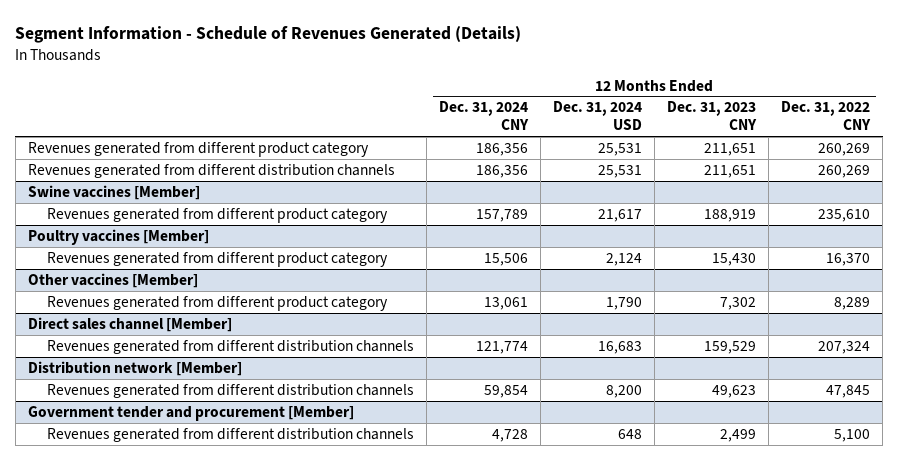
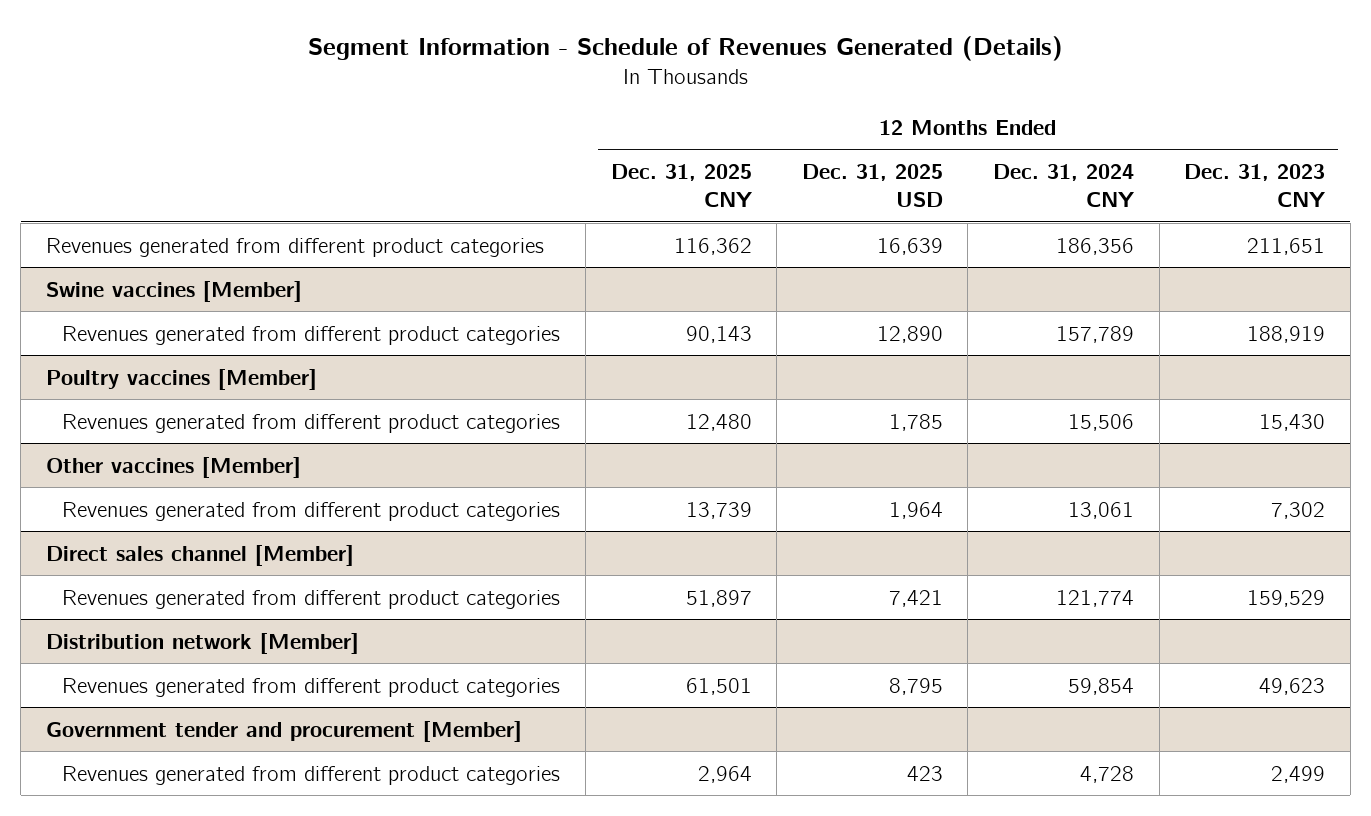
- | 12 Months Ended Dec. 31, 2024 CNY | 12 Months Ended Dec. 31, 2024 USD | 12 Months Ended Dec. 31, 2023 CNY | 12 Months Ended Dec. 31, 2022 CNY
+ | 12 Months Ended Dec. 31, 2025 CNY | 12 Months Ended Dec. 31, 2025 USD | 12 Months Ended Dec. 31, 2024 CNY | 12 Months Ended Dec. 31, 2023 CNY
- Revenues generated from different product category | 186,356 | 25,531 | 211,651 | 260,269
- Revenues generated from different distribution channels | 186,356 | 25,531 | 211,651 | 260,269
+ Revenues generated from different product categories | 116,362 | 16,639 | 186,356 | 211,651
@ Swine vaccines [Member]
- Revenues generated from different product category | 157,789 | 21,617 | 188,919 | 235,610
+ Revenues generated from different product categories | 90,143 | 12,890 | 157,789 | 188,919
@ Poultry vaccines [Member]
- Revenues generated from different product category | 15,506 | 2,124 | 15,430 | 16,370
+ Revenues generated from different product categories | 12,480 | 1,785 | 15,506 | 15,430
@ Other vaccines [Member]
- Revenues generated from different product category | 13,061 | 1,790 | 7,302 | 8,289
+ Revenues generated from different product categories | 13,739 | 1,964 | 13,061 | 7,302
@ Direct sales channel [Member]
- Revenues generated from different distribution channels | 121,774 | 16,683 | 159,529 | 207,324
+ Revenues generated from different product categories | 51,897 | 7,421 | 121,774 | 159,529
@ Distribution network [Member]
- Revenues generated from different distribution channels | 59,854 | 8,200 | 49,623 | 47,845
+ Revenues generated from different product categories | 61,501 | 8,795 | 59,854 | 49,623
@ Government tender and procurement [Member]
- Revenues generated from different distribution channels | 4,728 | 648 | 2,499 | 5,100
+ Revenues generated from different product categories | 2,964 | 423 | 4,728 | 2,499

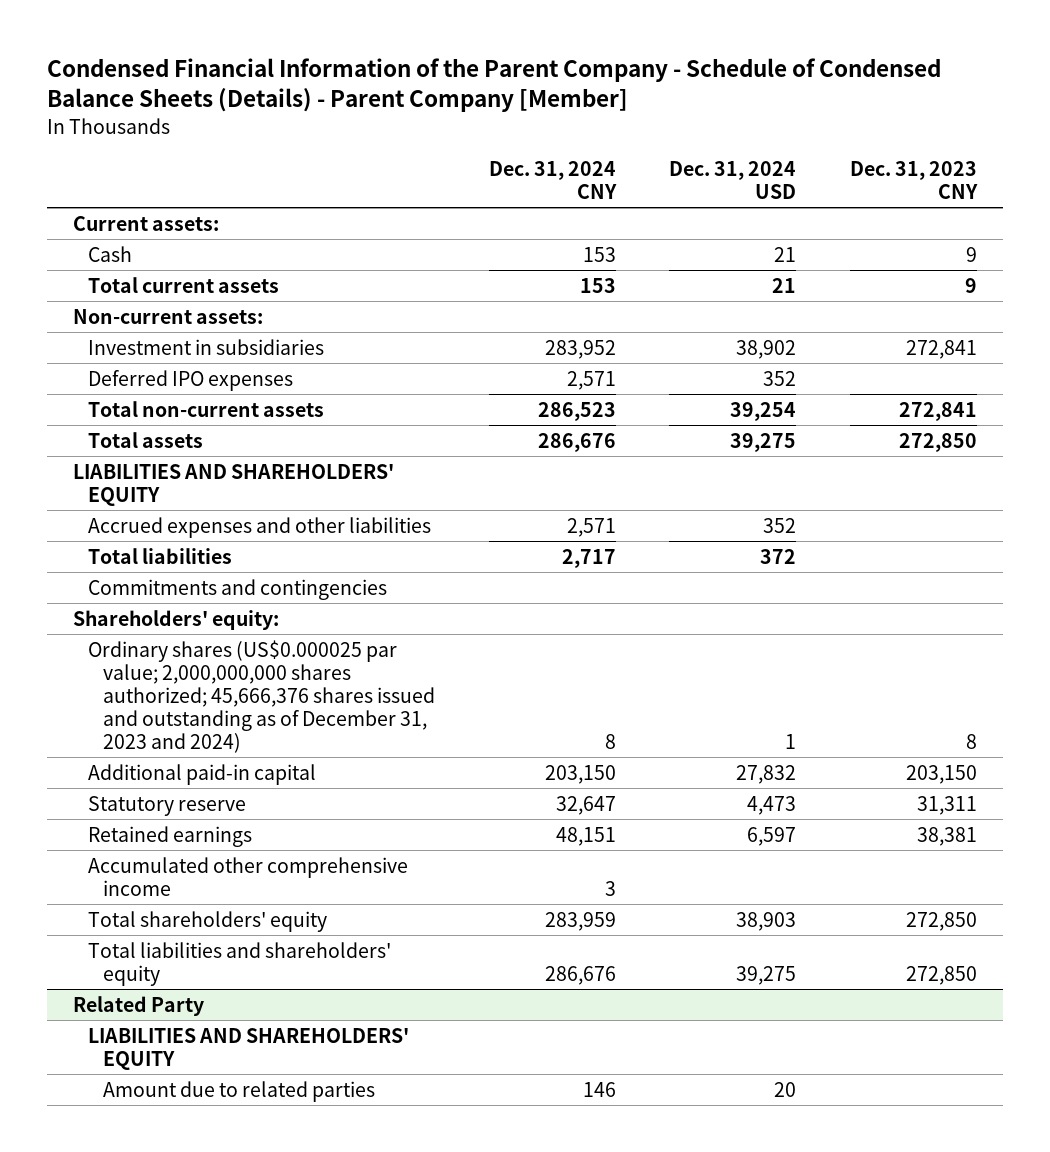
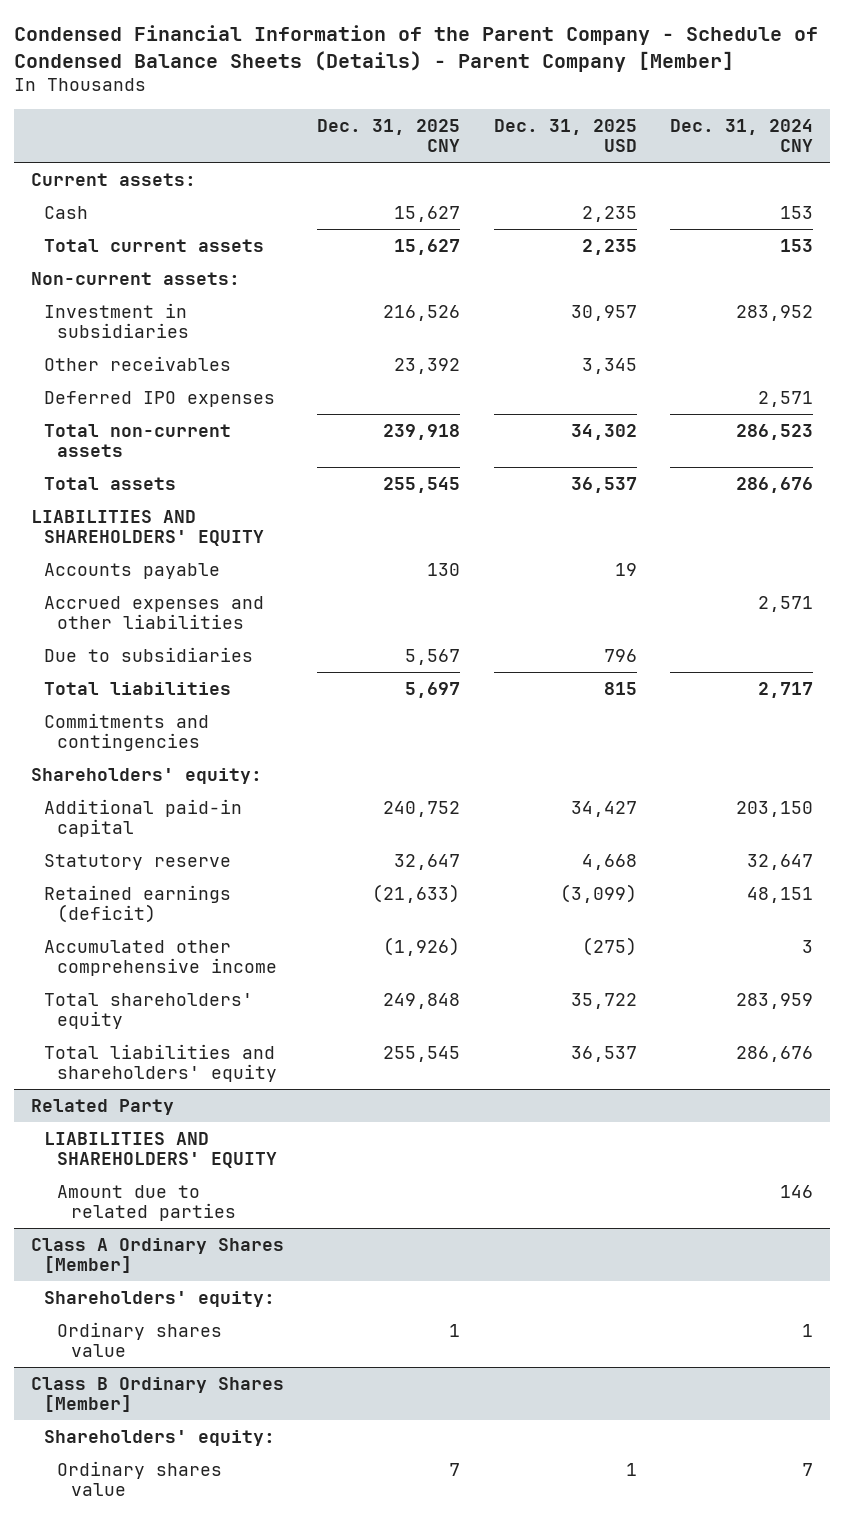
- | Dec. 31, 2024 CNY | Dec. 31, 2024 USD | Dec. 31, 2023 CNY
+ | Dec. 31, 2025 CNY | Dec. 31, 2025 USD | Dec. 31, 2024 CNY
+ Other receivables | 23,392 | 3,345 |
+ Accounts payable | 130 | 19 |
+ Due to subsidiaries | 5,567 | 796 |
- Ordinary shares (US$0.000025 par value; 2,000,000,000 shares authorized; 45,666,376 shares issued and outstanding as of December 31, 2023 and 2024) | 8 | 1 | 8
- Retained earnings | 48,151 | 6,597 | 38,381
+ Retained earnings (deficit) | (21,633) | (3,099) | 48,151
+ Class A Ordinary Shares [Member]
+ Shareholders' equity:
+ Ordinary shares value | 1 | | 1
+ Class B Ordinary Shares [Member]
+ Shareholders' equity:
+ Ordinary shares value | 7 | 1 | 7

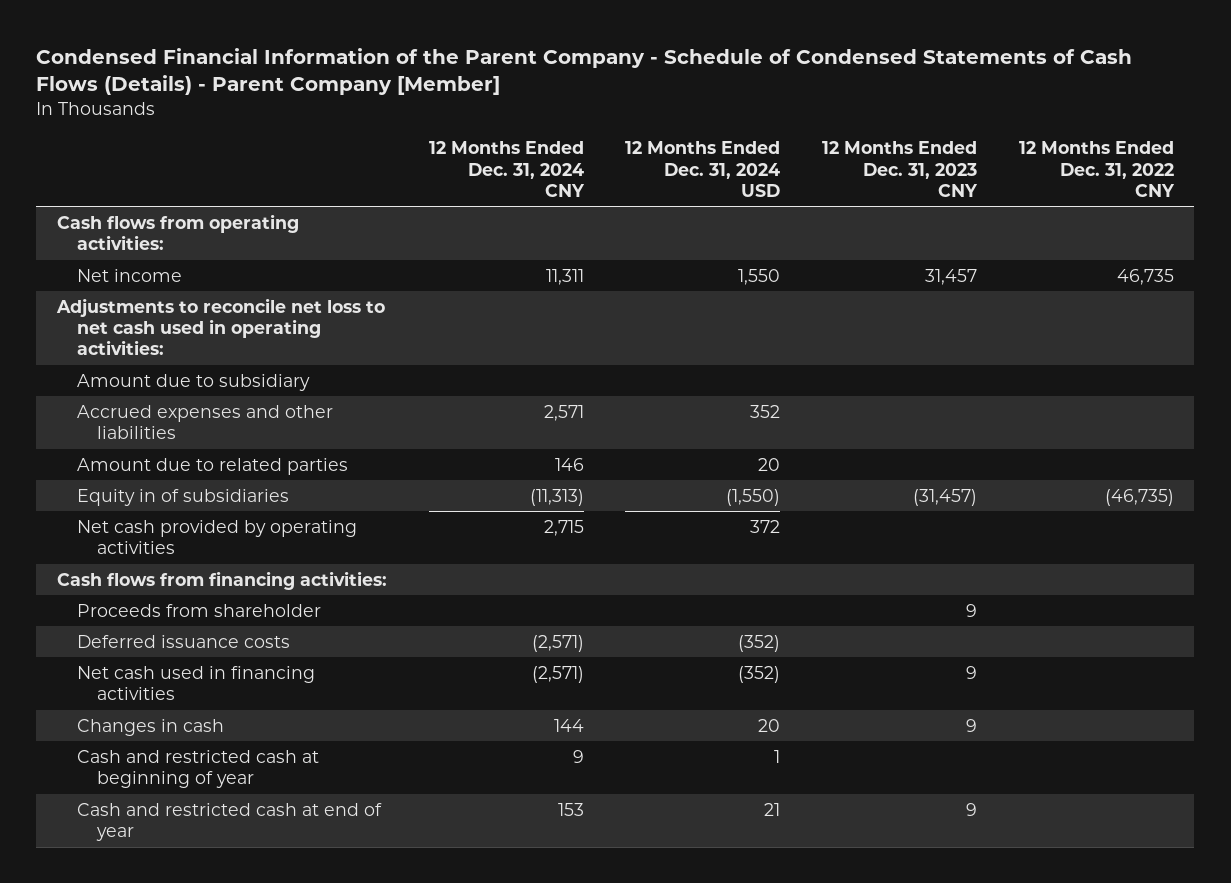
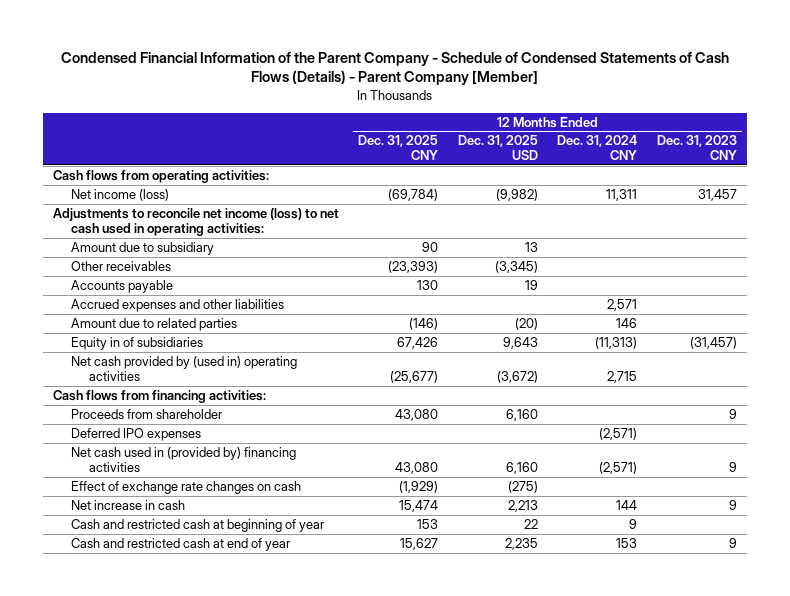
- | 12 Months Ended Dec. 31, 2024 CNY | 12 Months Ended Dec. 31, 2024 USD | 12 Months Ended Dec. 31, 2023 CNY | 12 Months Ended Dec. 31, 2022 CNY
+ | 12 Months Ended Dec. 31, 2025 CNY | 12 Months Ended Dec. 31, 2025 USD | 12 Months Ended Dec. 31, 2024 CNY | 12 Months Ended Dec. 31, 2023 CNY
- Net income | 11,311 | 1,550 | 31,457 | 46,735
- Adjustments to reconcile net loss to net cash used in operating activities:
+ Net income (loss) | (69,784) | (9,982) | 11,311 | 31,457
+ Adjustments to reconcile net income (loss) to net cash used in operating activities:
+ Other receivables | (23,393) | (3,345) | |
+ Accounts payable | 130 | 19 | |
- Net cash provided by operating activities | 2,715 | 372 | |
+ Net cash provided by (used in) operating activities | (25,677) | (3,672) | 2,715 |
- Deferred issuance costs | (2,571) | (352) | |
- Net cash used in financing activities | (2,571) | (352) | 9 |
- Changes in cash | 144 | 20 | 9 |
+ Deferred IPO expenses | | | (2,571) |
+ Net cash used in (provided by) financing activities | 43,080 | 6,160 | (2,571) | 9
+ Effect of exchange rate changes on cash | (1,929) | (275) | |
+ Net increase in cash | 15,474 | 2,213 | 144 | 9

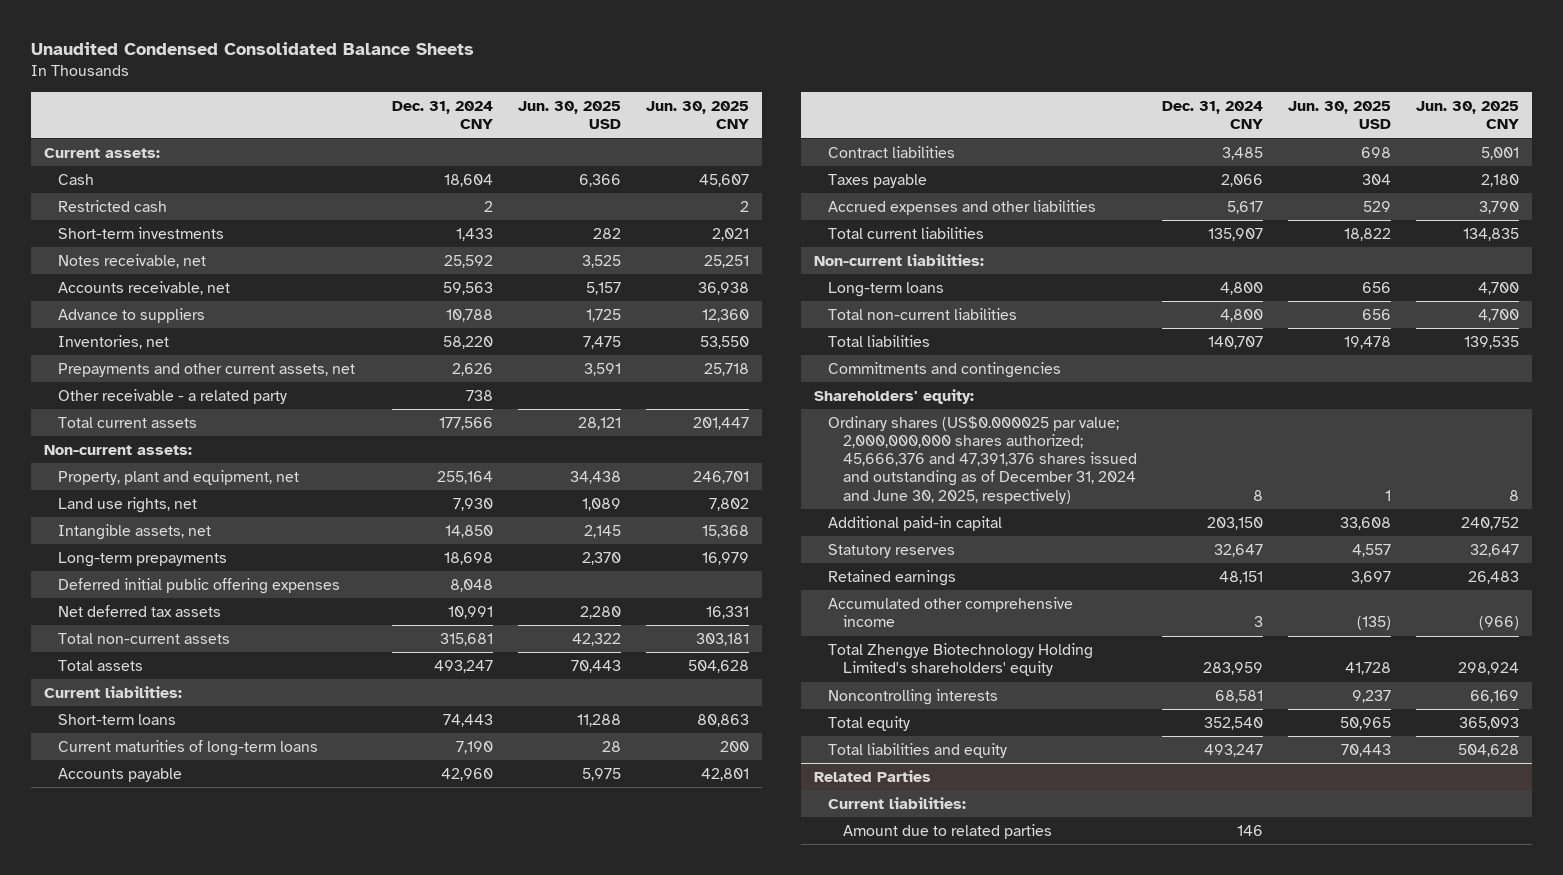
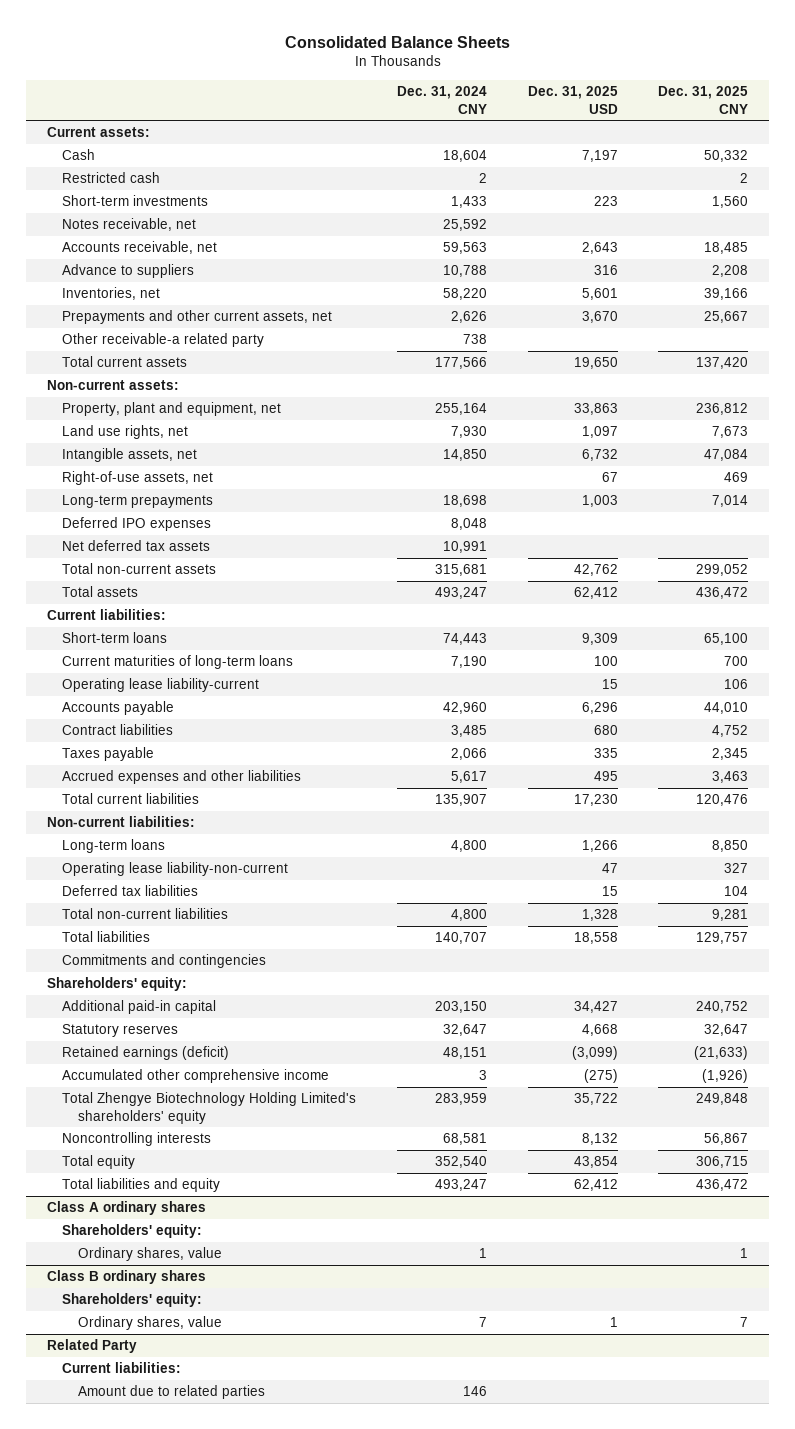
- Unaudited Condensed Consolidated Balance Sheets
+ Consolidated Balance Sheets
- | Dec. 31, 2024 CNY | Jun. 30, 2025 USD | Jun. 30, 2025 CNY
+ | Dec. 31, 2024 CNY | Dec. 31, 2025 USD | Dec. 31, 2025 CNY
- Other receivable - a related party | 738 | |
+ Other receivable-a related party | 738 | |
+ Right-of-use assets, net | | 67 | 469
- Deferred initial public offering expenses | 8,048 | |
+ Deferred IPO expenses | 8,048 | |
+ Operating lease liability-current | | 15 | 106
+ Operating lease liability-non-current | | 47 | 327
+ Deferred tax liabilities | | 15 | 104
- Ordinary shares (US$0.000025 par value; 2,000,000,000 shares authorized; 45,666,376 and 47,391,376 shares issued and outstanding as of December 31, 2024 and June 30, 2025, respectively) | 8 | 1 | 8
- Retained earnings | 48,151 | 3,697 | 26,483
+ Retained earnings (deficit) | 48,151 | (3,099) | (21,633)
- Related Parties
+ Class A ordinary shares
+ Shareholders' equity:
+ Ordinary shares, value | 1 | | 1
+ Class B ordinary shares
+ Shareholders' equity:
+ Ordinary shares, value | 7 | 1 | 7
+ Related Party

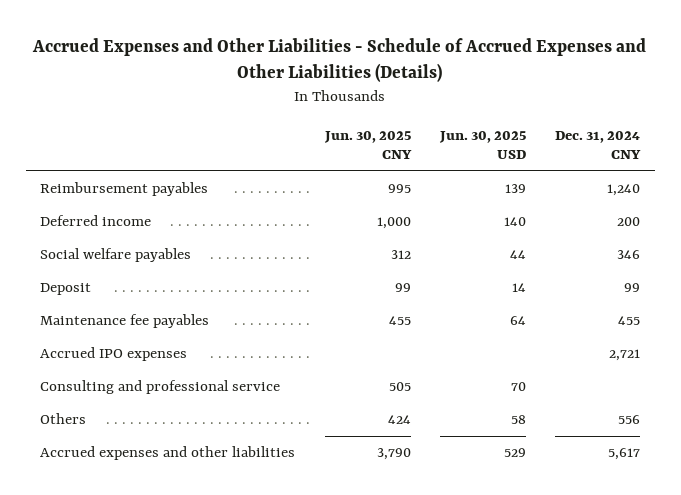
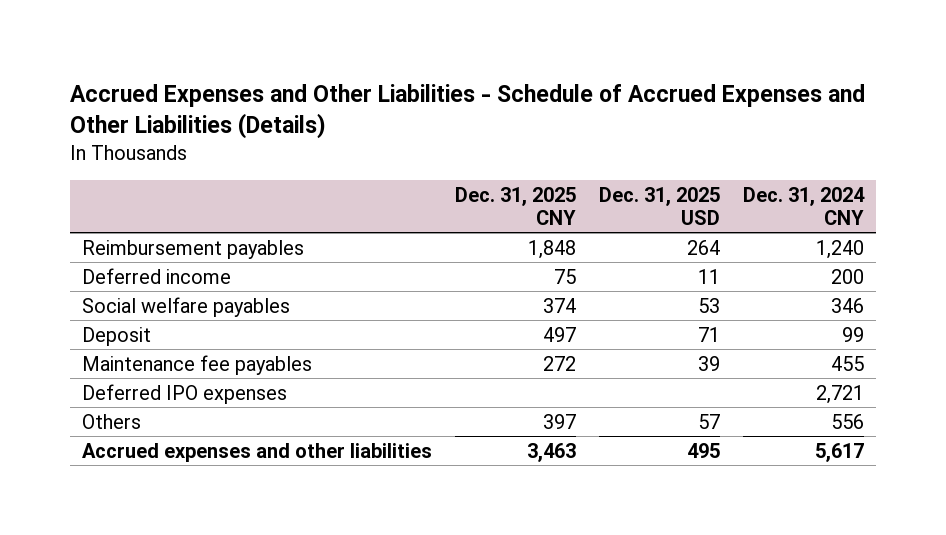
- | Jun. 30, 2025 CNY | Jun. 30, 2025 USD | Dec. 31, 2024 CNY
+ | Dec. 31, 2025 CNY | Dec. 31, 2025 USD | Dec. 31, 2024 CNY
- Accrued IPO expenses | | | 2,721
- Consulting and professional service | 505 | 70 |
+ Deferred IPO expenses | | | 2,721

